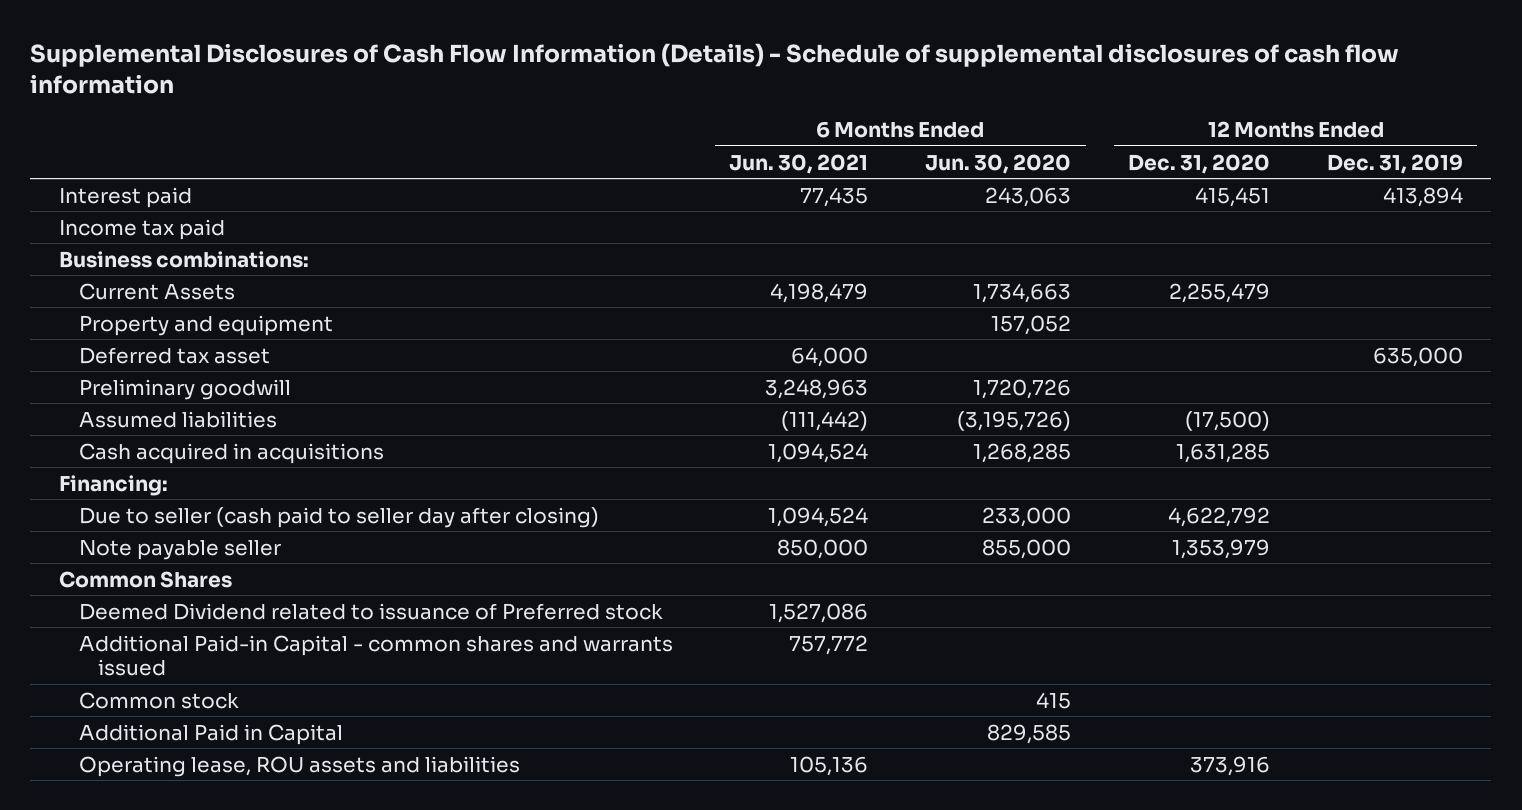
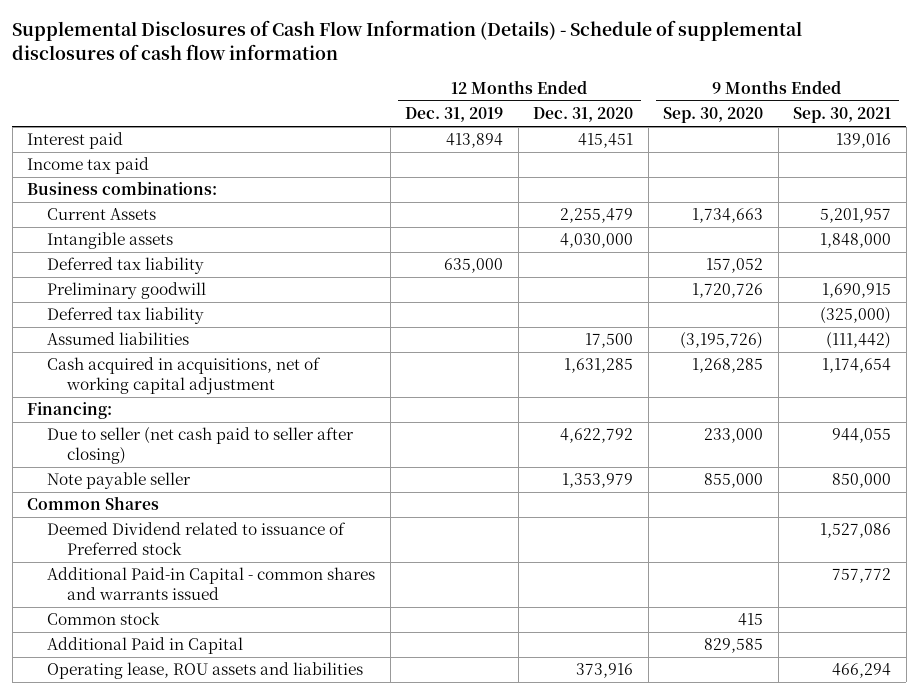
- | 6 Months Ended Jun. 30, 2021 | 6 Months Ended Jun. 30, 2020 | 12 Months Ended Dec. 31, 2020 | 12 Months Ended Dec. 31, 2019
+ | 12 Months Ended Dec. 31, 2019 | 12 Months Ended Dec. 31, 2020 | 9 Months Ended Sep. 30, 2020 | 9 Months Ended Sep. 30, 2021
- Property and equipment | | 157,052 | |
- Deferred tax asset | 64,000 | | | 635,000
+ Intangible assets | | 4,030,000 | | 1,848,000
+ Deferred tax liability | 635,000 | | 157,052 |
- Assumed liabilities | (111,442) | (3,195,726) | (17,500) |
- Cash acquired in acquisitions | 1,094,524 | 1,268,285 | 1,631,285 |
+ Deferred tax liability | | | | (325,000)
+ Assumed liabilities | | 17,500 | (3,195,726) | (111,442)
+ Cash acquired in acquisitions, net of working capital adjustment | | 1,631,285 | 1,268,285 | 1,174,654
- Due to seller (cash paid to seller day after closing) | 1,094,524 | 233,000 | 4,622,792 |
+ Due to seller (net cash paid to seller after closing) | | 4,622,792 | 233,000 | 944,055

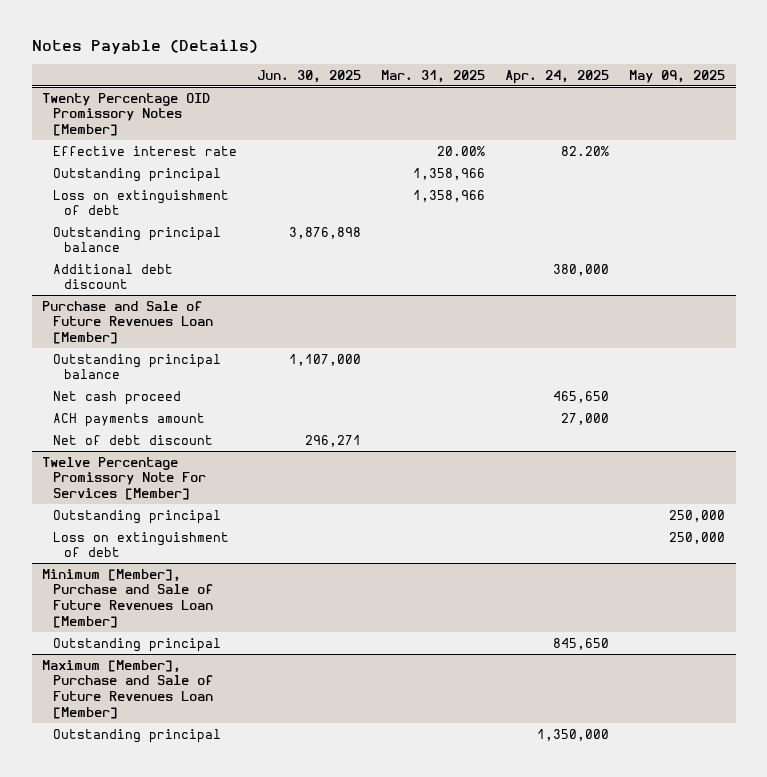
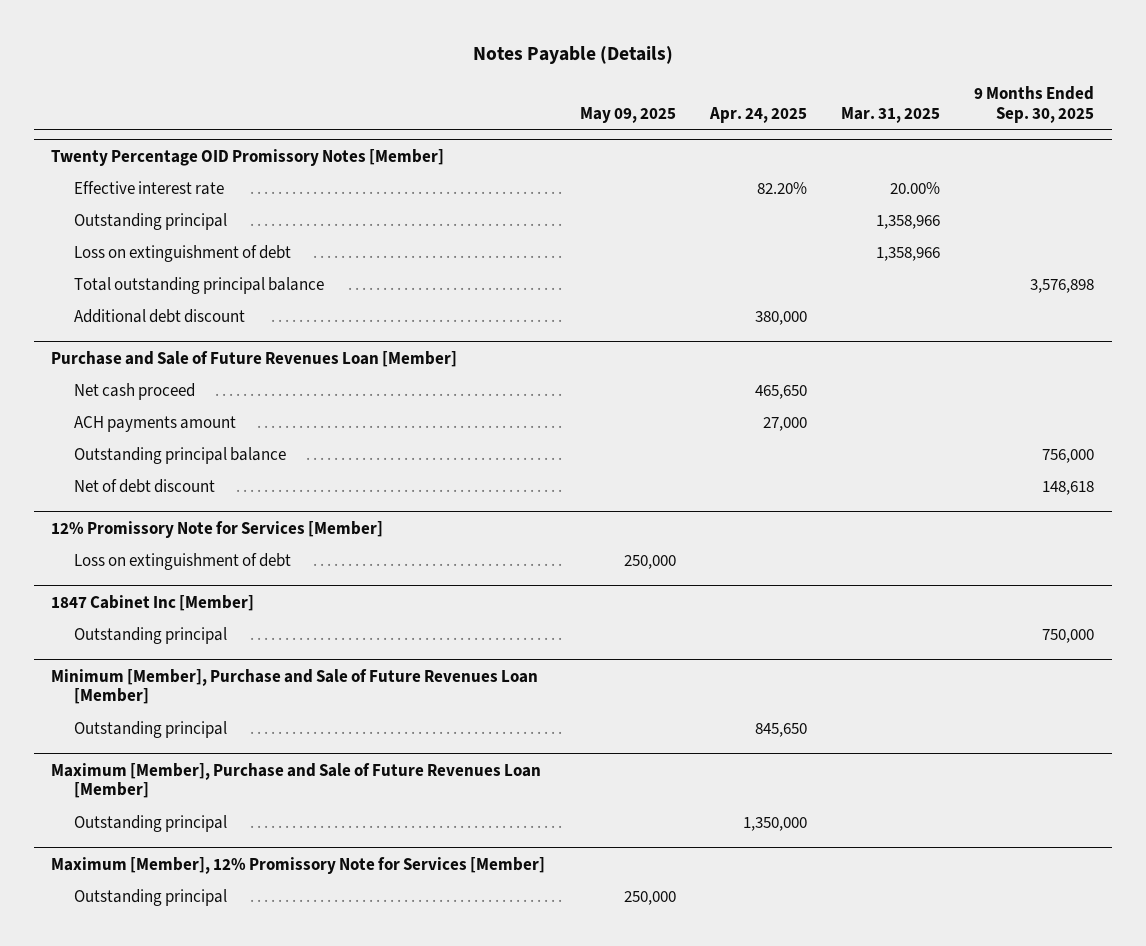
- | Jun. 30, 2025 | Mar. 31, 2025 | Apr. 24, 2025 | May 09, 2025
+ | May 09, 2025 | Apr. 24, 2025 | Mar. 31, 2025 | 9 Months Ended Sep. 30, 2025
@ Twenty Percentage OID Promissory Notes [Member]
- Outstanding principal balance | 3,876,898 | | |
+ Total outstanding principal balance | | | | 3,576,898
@ Purchase and Sale of Future Revenues Loan [Member]
moved down: Outstanding principal balance | | | | 756,000
- Twelve Percentage Promissory Note For Services [Member]
- Outstanding principal | | | | 250,000
+ 12% Promissory Note for Services [Member]
+ 1847 Cabinet Inc [Member]
+ Outstanding principal | | | | 750,000
+ Maximum [Member], 12% Promissory Note for Services [Member]
+ Outstanding principal | 250,000 | | |

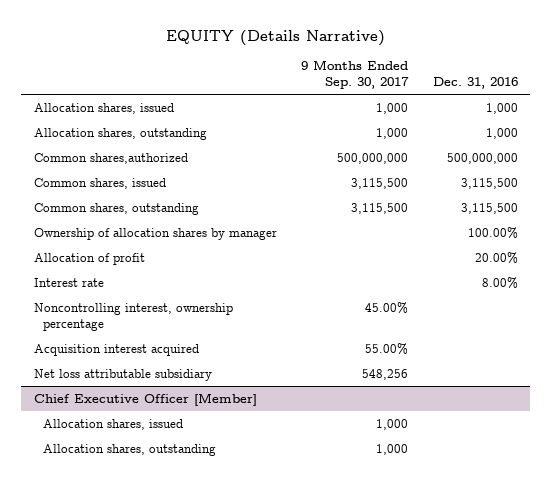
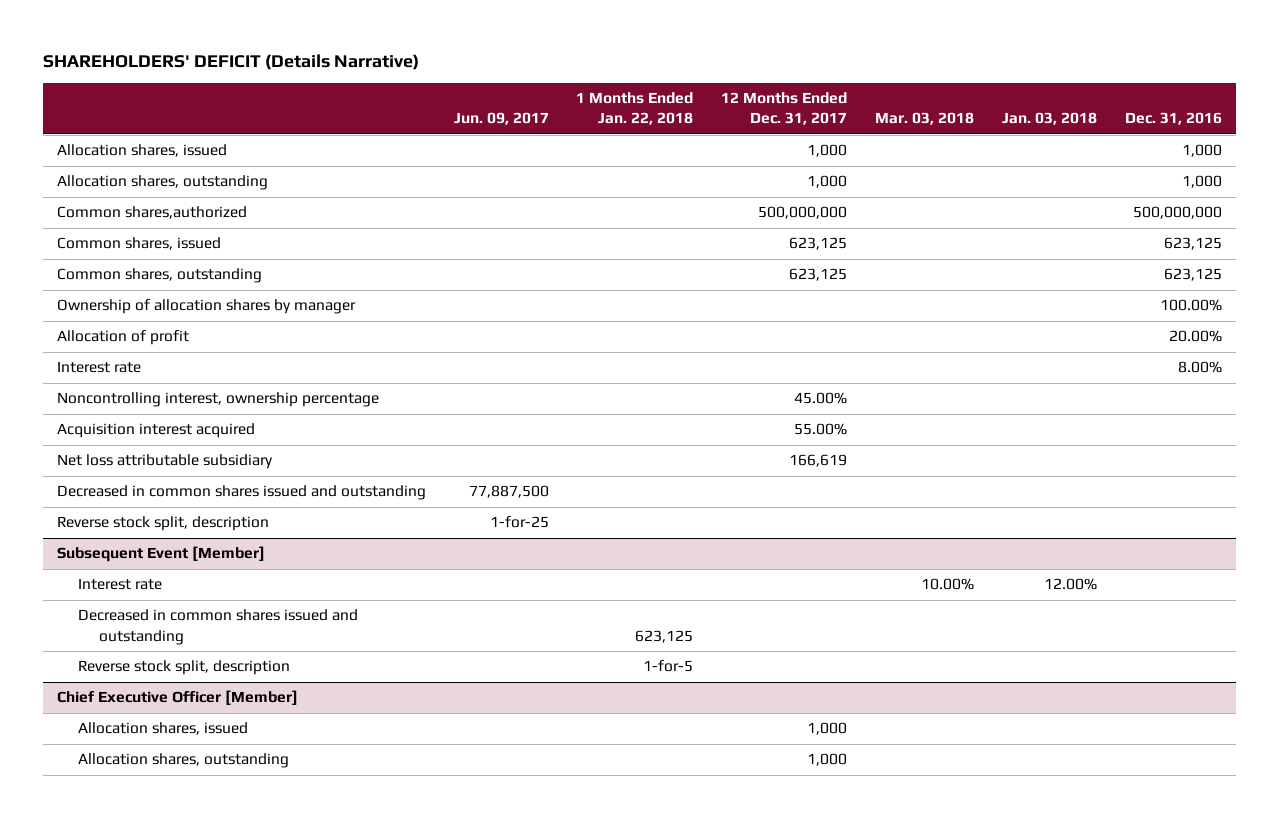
- EQUITY (Details Narrative)
+ SHAREHOLDERS' DEFICIT (Details Narrative)
- | 9 Months Ended Sep. 30, 2017 | Dec. 31, 2016
+ | Jun. 09, 2017 | 1 Months Ended Jan. 22, 2018 | 12 Months Ended Dec. 31, 2017 | Mar. 03, 2018 | Jan. 03, 2018 | Dec. 31, 2016
- Common shares, issued | 3,115,500 | 3,115,500
- Common shares, outstanding | 3,115,500 | 3,115,500
+ Common shares, issued | | | 623,125 | | | 623,125
+ Common shares, outstanding | | | 623,125 | | | 623,125
+ Decreased in common shares issued and outstanding | 77,887,500 | | | | |
+ Reverse stock split, description | 1-for-25 | | | | |
+ Subsequent Event [Member]
+ Interest rate | | | | 10.00% | 12.00% |
+ Decreased in common shares issued and outstanding | | 623,125 | | | |
+ Reverse stock split, description | | 1-for-5 | | | |

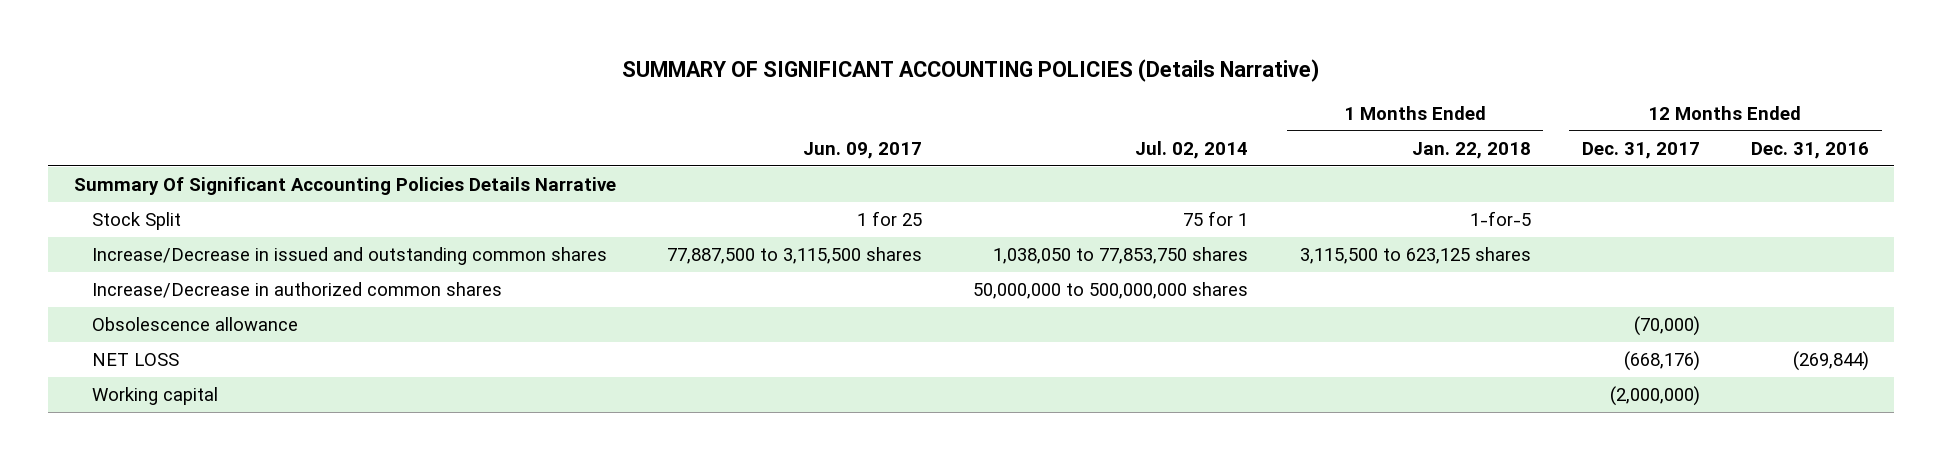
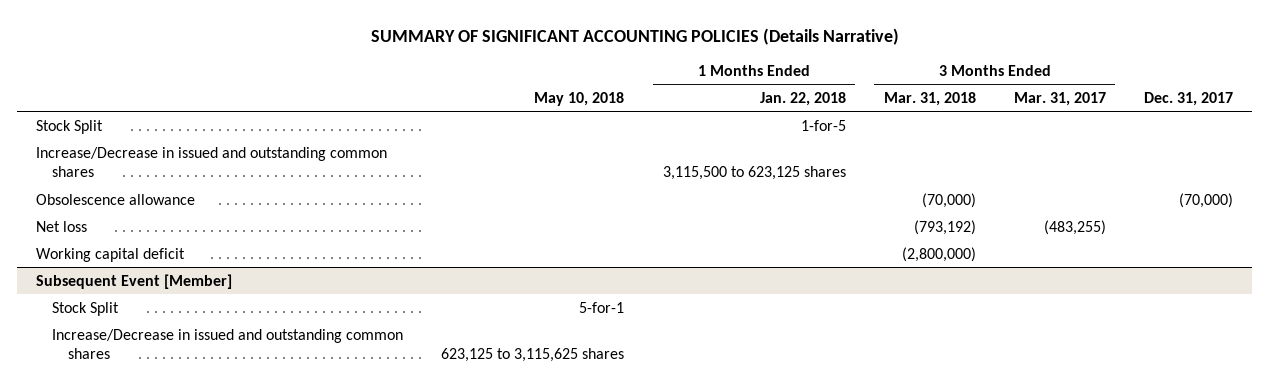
- | Jun. 09, 2017 | Jul. 02, 2014 | 1 Months Ended Jan. 22, 2018 | 12 Months Ended Dec. 31, 2017 | 12 Months Ended Dec. 31, 2016
+ | May 10, 2018 | 1 Months Ended Jan. 22, 2018 | 3 Months Ended Mar. 31, 2018 | 3 Months Ended Mar. 31, 2017 | Dec. 31, 2017
- Summary Of Significant Accounting Policies Details Narrative
- Increase/Decrease in authorized common shares | | 50,000,000 to 500,000,000 shares | | |
- NET LOSS | | | | (668,176) | (269,844)
- Working capital | | | | (2,000,000) |
+ Net loss | | | (793,192) | (483,255) |
+ Working capital deficit | | | (2,800,000) | |
+ Subsequent Event [Member]
+ Stock Split | 5-for-1 | | | |
+ Increase/Decrease in issued and outstanding common shares | 623,125 to 3,115,625 shares | | | |

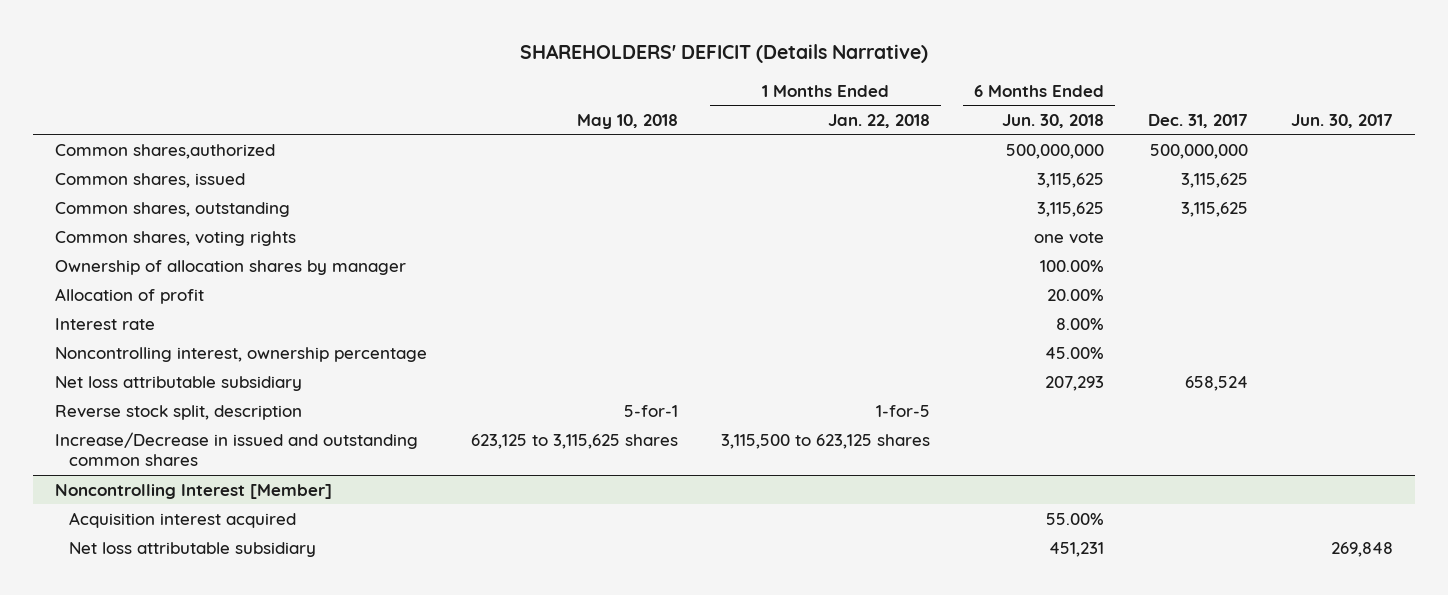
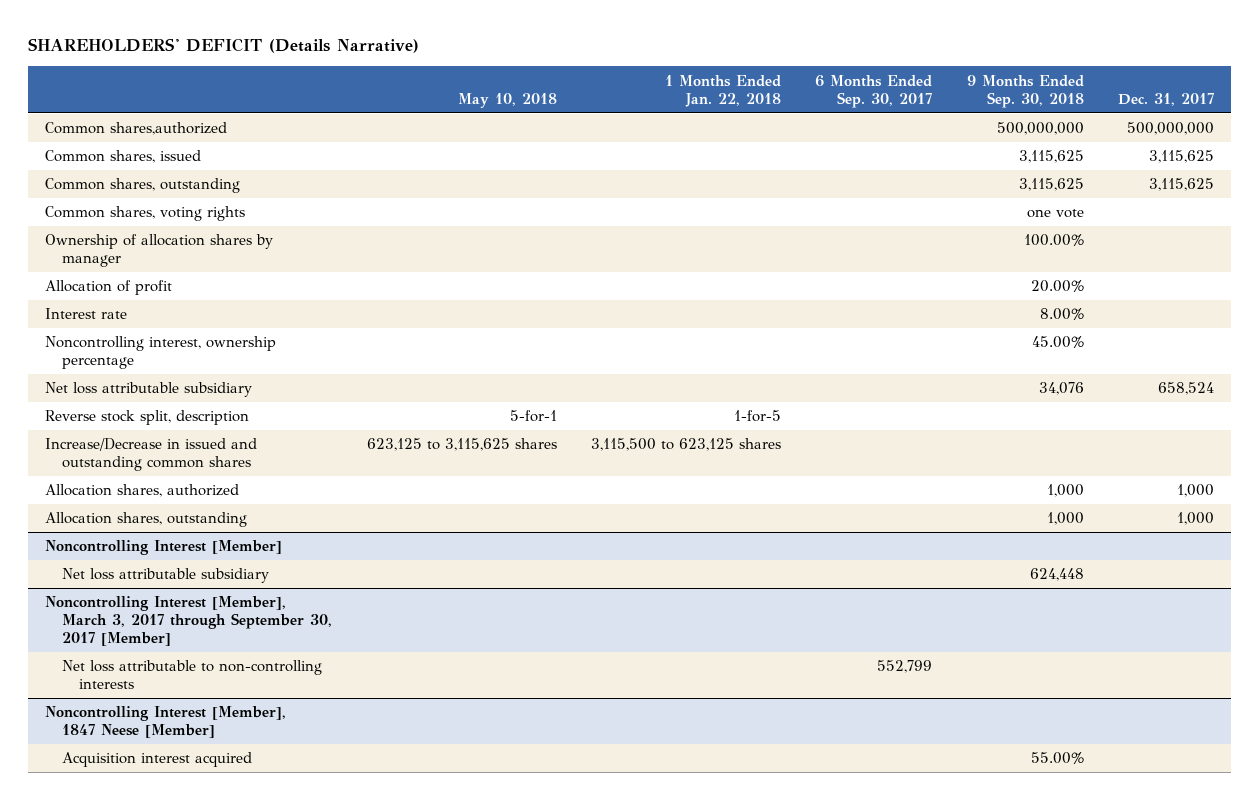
- | May 10, 2018 | 1 Months Ended Jan. 22, 2018 | 6 Months Ended Jun. 30, 2018 | Dec. 31, 2017 | Jun. 30, 2017
+ | May 10, 2018 | 1 Months Ended Jan. 22, 2018 | 6 Months Ended Sep. 30, 2017 | 9 Months Ended Sep. 30, 2018 | Dec. 31, 2017
+ Allocation shares, authorized | | | | 1,000 | 1,000
+ Allocation shares, outstanding | | | | 1,000 | 1,000
@ Noncontrolling Interest [Member]
- Acquisition interest acquired | | | 55.00% | |
+ Noncontrolling Interest [Member], March 3, 2017 through September 30, 2017 [Member]
+ Net loss attributable to non-controlling interests | | | 552,799 | |
+ Noncontrolling Interest [Member], 1847 Neese [Member]
+ Acquisition interest acquired | | | | 55.00% |

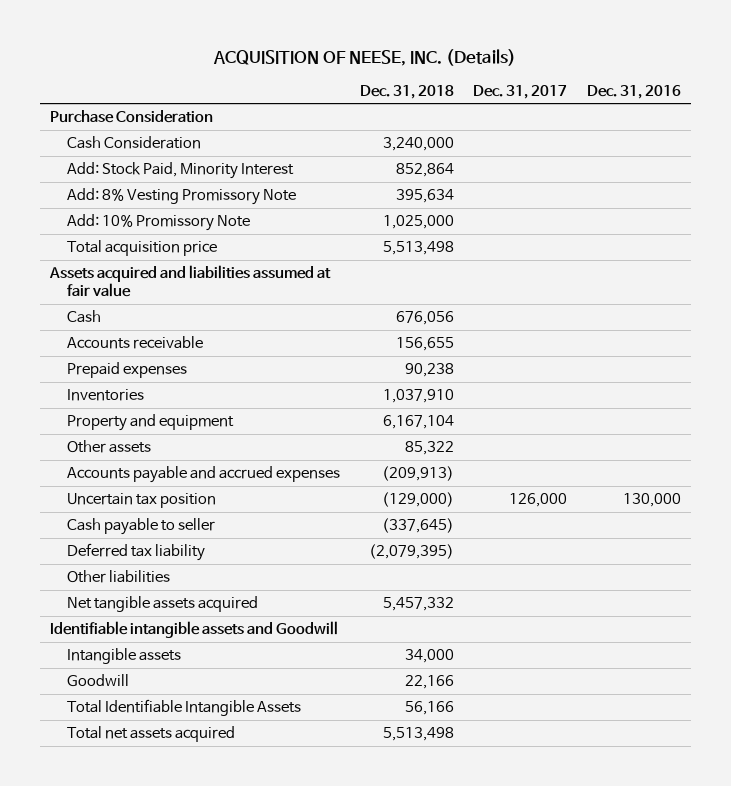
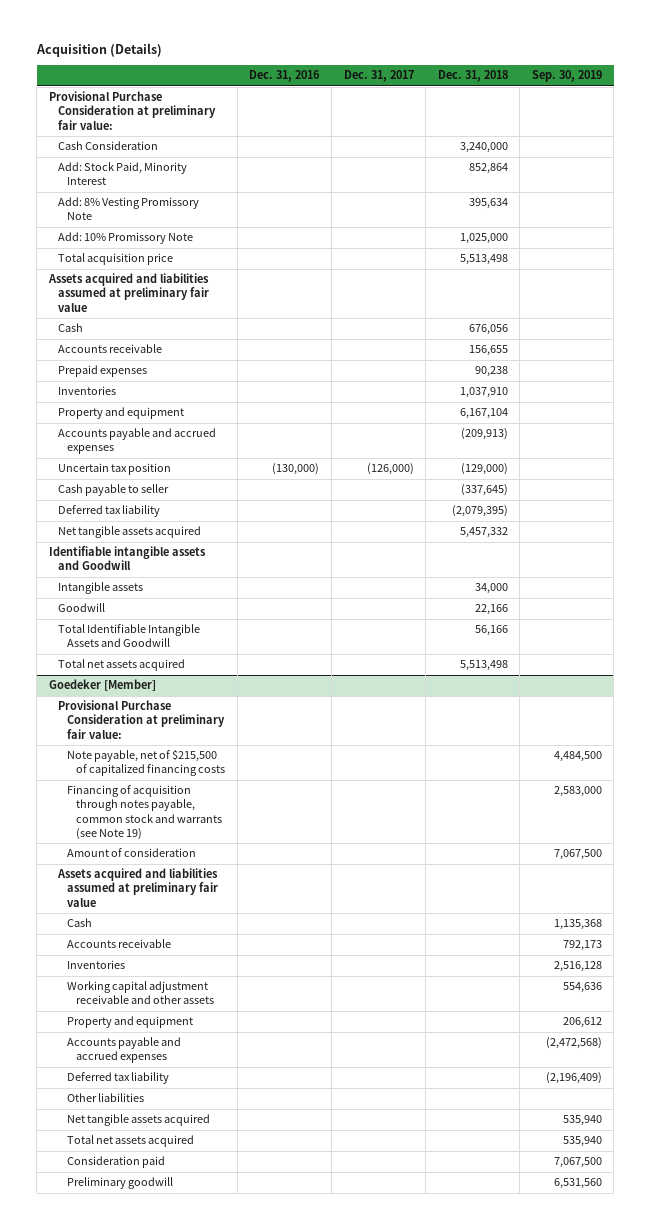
- ACQUISITION OF NEESE, INC. (Details)
+ Acquisition (Details)
- | Dec. 31, 2018 | Dec. 31, 2017 | Dec. 31, 2016
+ | Dec. 31, 2016 | Dec. 31, 2017 | Dec. 31, 2018 | Sep. 30, 2019
- Purchase Consideration
+ Provisional Purchase Consideration at preliminary fair value:
- Assets acquired and liabilities assumed at fair value
+ Assets acquired and liabilities assumed at preliminary fair value
- Other assets | 85,322 | |
- Uncertain tax position | (129,000) | 126,000 | 130,000
+ Uncertain tax position | (130,000) | (126,000) | (129,000) |
- Other liabilities
- Total Identifiable Intangible Assets | 56,166 | |
+ Total Identifiable Intangible Assets and Goodwill | | | 56,166 |
+ Goedeker [Member]
+ Provisional Purchase Consideration at preliminary fair value:
+ Note payable, net of $215,500 of capitalized financing costs | | | | 4,484,500
+ Financing of acquisition through notes payable, common stock and warrants (see Note 19) | | | | 2,583,000
+ Amount of consideration | | | | 7,067,500
+ Assets acquired and liabilities assumed at preliminary fair value
+ Cash | | | | 1,135,368
+ Accounts receivable | | | | 792,173
+ Inventories | | | | 2,516,128
+ Working capital adjustment receivable and other assets | | | | 554,636
+ Property and equipment | | | | 206,612
+ Accounts payable and accrued expenses | | | | (2,472,568)
+ Deferred tax liability | | | | (2,196,409)
+ Other liabilities
+ Net tangible assets acquired | | | | 535,940
+ Total net assets acquired | | | | 535,940
+ Consideration paid | | | | 7,067,500
+ Preliminary goodwill | | | | 6,531,560

